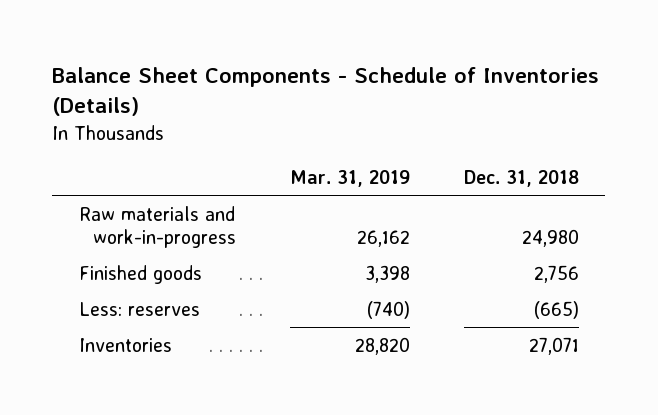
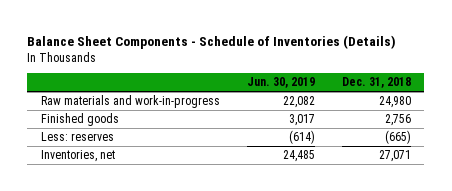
- | Mar. 31, 2019 | Dec. 31, 2018
+ | Jun. 30, 2019 | Dec. 31, 2018
- Inventories | 28,820 | 27,071
+ Inventories, net | 24,485 | 27,071

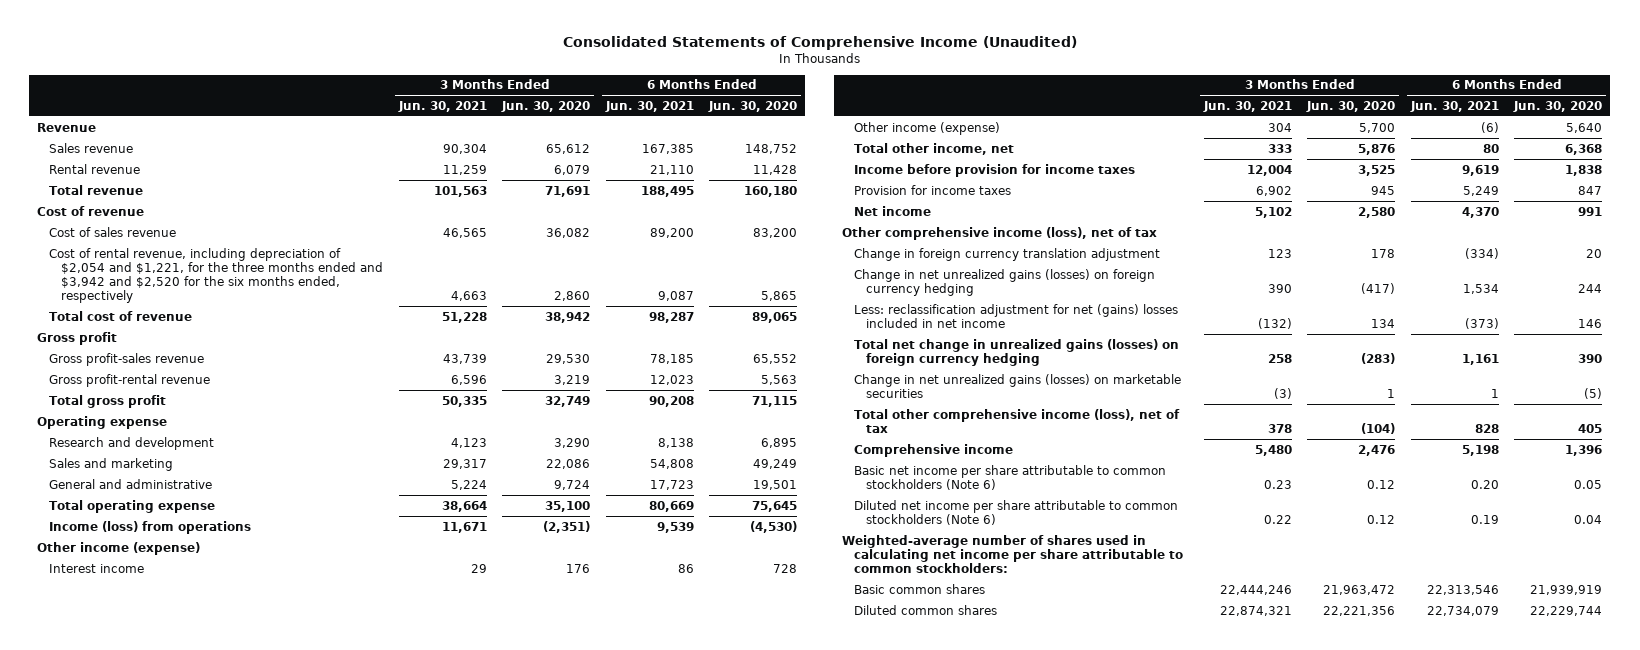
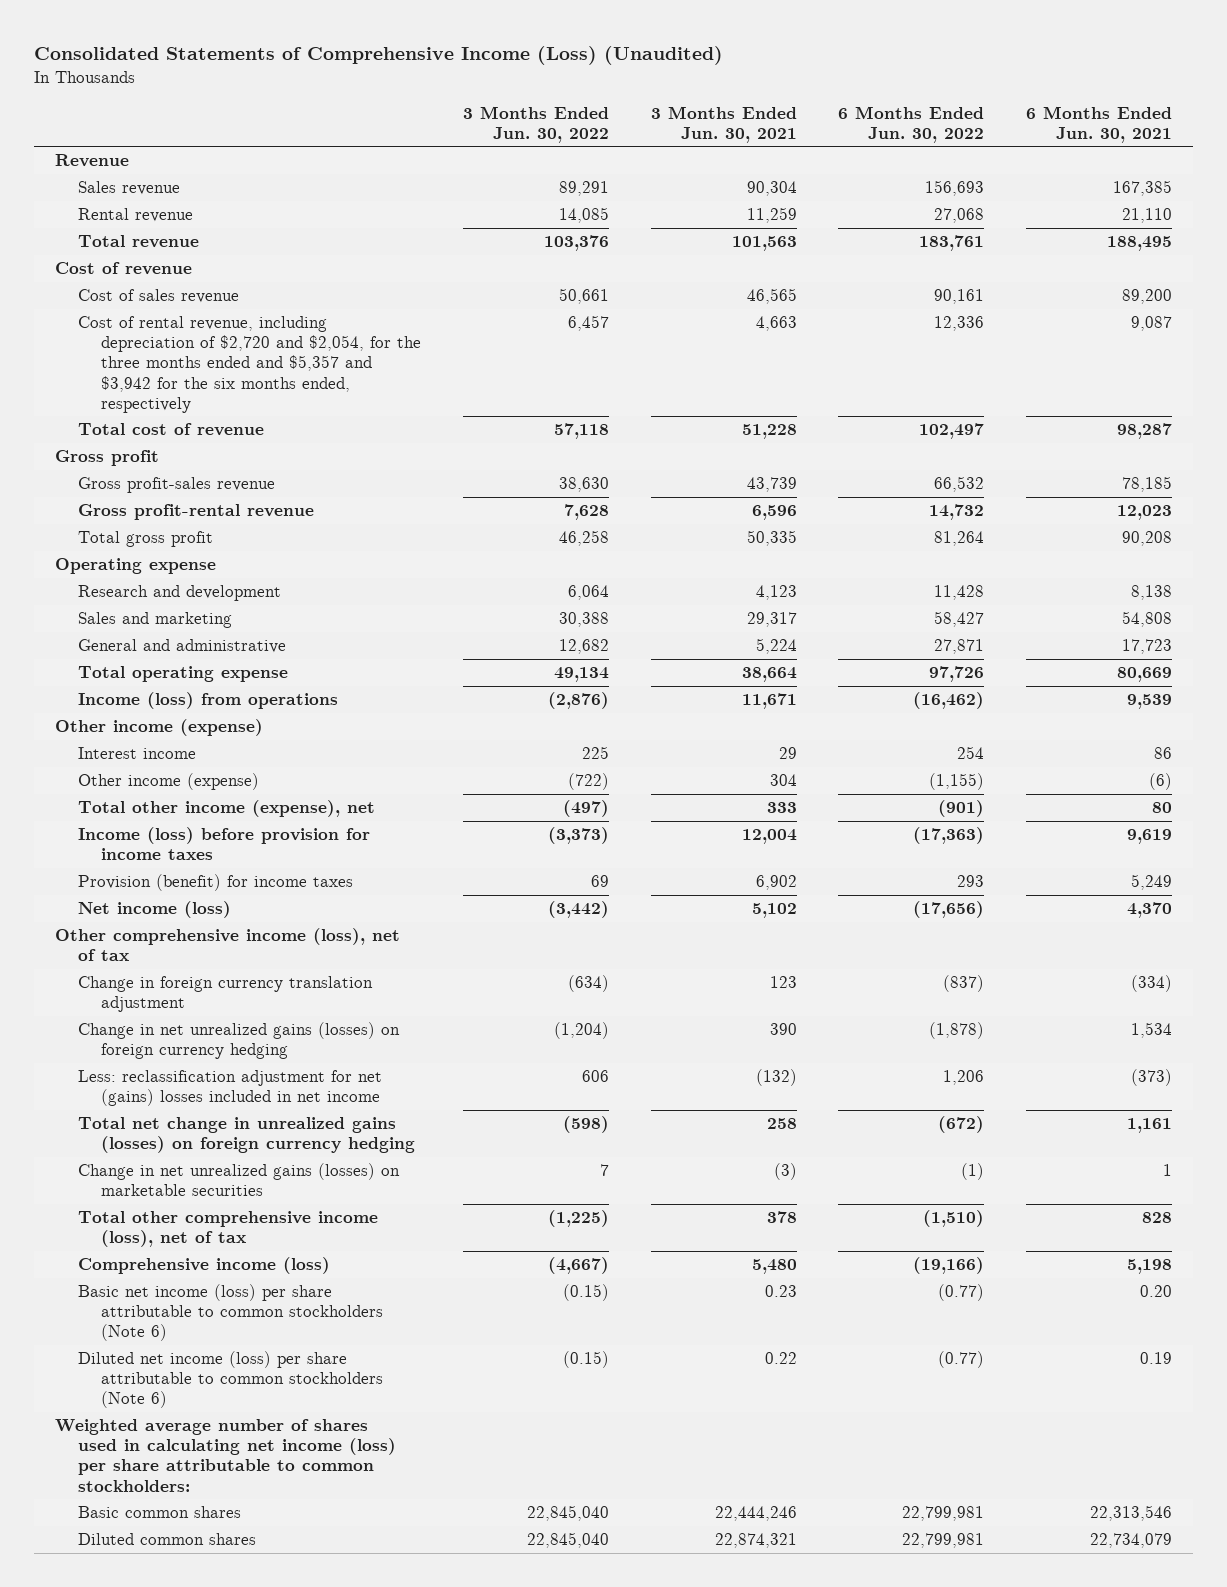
- Consolidated Statements of Comprehensive Income (Unaudited)
+ Consolidated Statements of Comprehensive Income (Loss) (Unaudited)
- | 3 Months Ended Jun. 30, 2021 | 3 Months Ended Jun. 30, 2020 | 6 Months Ended Jun. 30, 2021 | 6 Months Ended Jun. 30, 2020
+ | 3 Months Ended Jun. 30, 2022 | 3 Months Ended Jun. 30, 2021 | 6 Months Ended Jun. 30, 2022 | 6 Months Ended Jun. 30, 2021
- Cost of rental revenue, including depreciation of $2,054 and $1,221, for the three months ended and $3,942 and $2,520 for the six months ended, respectively | 4,663 | 2,860 | 9,087 | 5,865
+ Cost of rental revenue, including depreciation of $2,720 and $2,054, for the three months ended and $5,357 and $3,942 for the six months ended, respectively | 6,457 | 4,663 | 12,336 | 9,087
- Total other income, net | 333 | 5,876 | 80 | 6,368
- Income before provision for income taxes | 12,004 | 3,525 | 9,619 | 1,838
- Provision for income taxes | 6,902 | 945 | 5,249 | 847
- Net income | 5,102 | 2,580 | 4,370 | 991
+ Total other income (expense), net | (497) | 333 | (901) | 80
+ Income (loss) before provision for income taxes | (3,373) | 12,004 | (17,363) | 9,619
+ Provision (benefit) for income taxes | 69 | 6,902 | 293 | 5,249
+ Net income (loss) | (3,442) | 5,102 | (17,656) | 4,370
- Comprehensive income | 5,480 | 2,476 | 5,198 | 1,396
- Basic net income per share attributable to common stockholders (Note 6) | 0.23 | 0.12 | 0.20 | 0.05
- Diluted net income per share attributable to common stockholders (Note 6) | 0.22 | 0.12 | 0.19 | 0.04
- Weighted-average number of shares used in calculating net income per share attributable to common stockholders:
+ Comprehensive income (loss) | (4,667) | 5,480 | (19,166) | 5,198
+ Basic net income (loss) per share attributable to common stockholders (Note 6) | (0.15) | 0.23 | (0.77) | 0.20
+ Diluted net income (loss) per share attributable to common stockholders (Note 6) | (0.15) | 0.22 | (0.77) | 0.19
+ Weighted average number of shares used in calculating net income (loss) per share attributable to common stockholders:

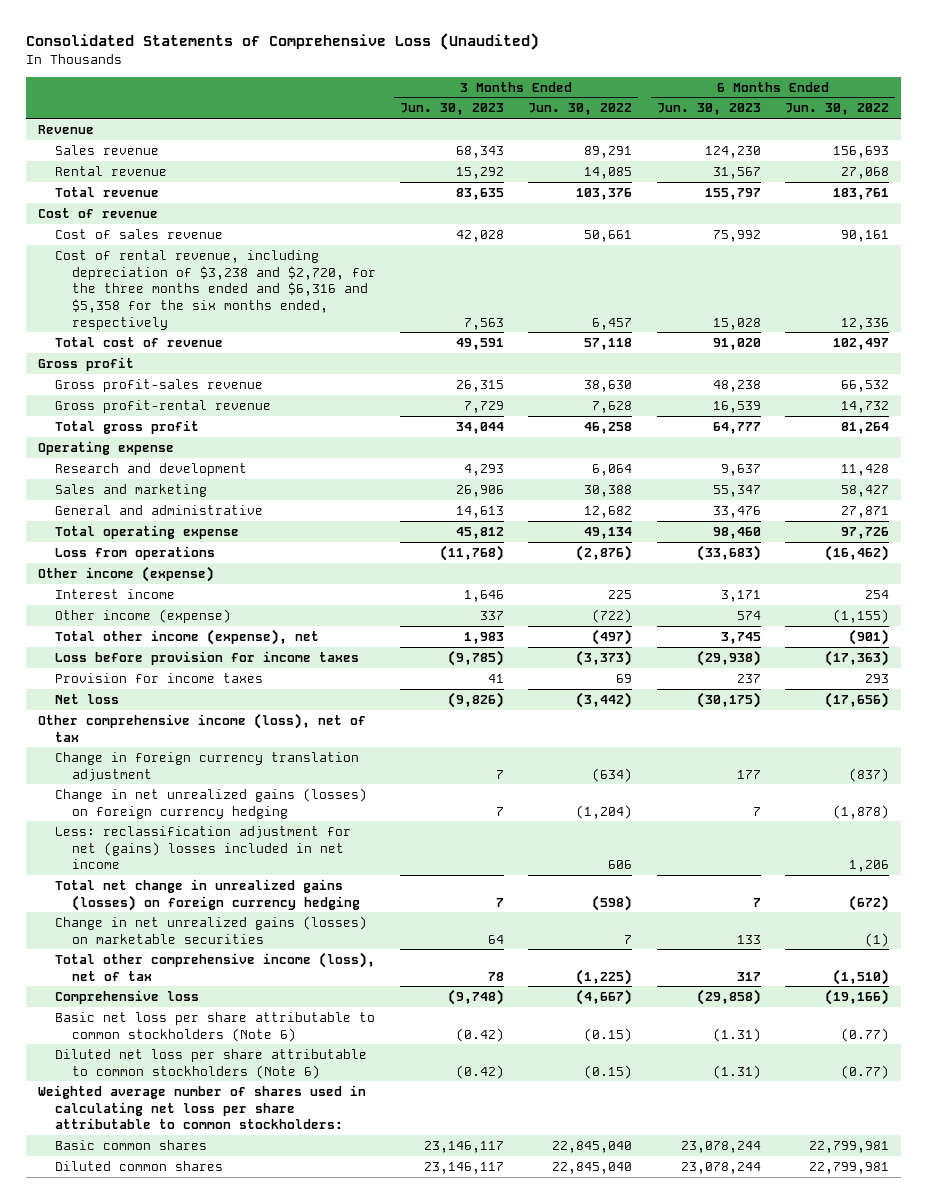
- Consolidated Statements of Comprehensive Income (Loss) (Unaudited)
+ Consolidated Statements of Comprehensive Loss (Unaudited)
- | 3 Months Ended Jun. 30, 2022 | 3 Months Ended Jun. 30, 2021 | 6 Months Ended Jun. 30, 2022 | 6 Months Ended Jun. 30, 2021
+ | 3 Months Ended Jun. 30, 2023 | 3 Months Ended Jun. 30, 2022 | 6 Months Ended Jun. 30, 2023 | 6 Months Ended Jun. 30, 2022
- Cost of rental revenue, including depreciation of $2,720 and $2,054, for the three months ended and $5,357 and $3,942 for the six months ended, respectively | 6,457 | 4,663 | 12,336 | 9,087
+ Cost of rental revenue, including depreciation of $3,238 and $2,720, for the three months ended and $6,316 and $5,358 for the six months ended, respectively | 7,563 | 6,457 | 15,028 | 12,336
- Income (loss) from operations | (2,876) | 11,671 | (16,462) | 9,539
+ Loss from operations | (11,768) | (2,876) | (33,683) | (16,462)
- Income (loss) before provision for income taxes | (3,373) | 12,004 | (17,363) | 9,619
- Provision (benefit) for income taxes | 69 | 6,902 | 293 | 5,249
- Net income (loss) | (3,442) | 5,102 | (17,656) | 4,370
+ Loss before provision for income taxes | (9,785) | (3,373) | (29,938) | (17,363)
+ Provision for income taxes | 41 | 69 | 237 | 293
+ Net loss | (9,826) | (3,442) | (30,175) | (17,656)
- Comprehensive income (loss) | (4,667) | 5,480 | (19,166) | 5,198
- Basic net income (loss) per share attributable to common stockholders (Note 6) | (0.15) | 0.23 | (0.77) | 0.20
- Diluted net income (loss) per share attributable to common stockholders (Note 6) | (0.15) | 0.22 | (0.77) | 0.19
- Weighted average number of shares used in calculating net income (loss) per share attributable to common stockholders:
+ Comprehensive loss | (9,748) | (4,667) | (29,858) | (19,166)
+ Basic net loss per share attributable to common stockholders (Note 6) | (0.42) | (0.15) | (1.31) | (0.77)
+ Diluted net loss per share attributable to common stockholders (Note 6) | (0.42) | (0.15) | (1.31) | (0.77)
+ Weighted average number of shares used in calculating net loss per share attributable to common stockholders:

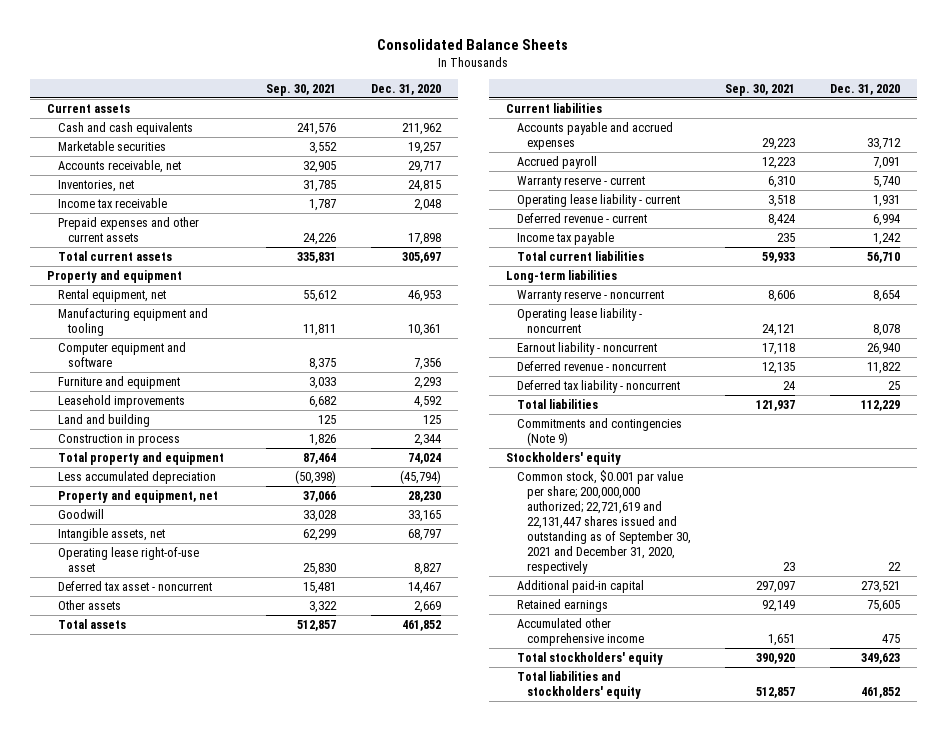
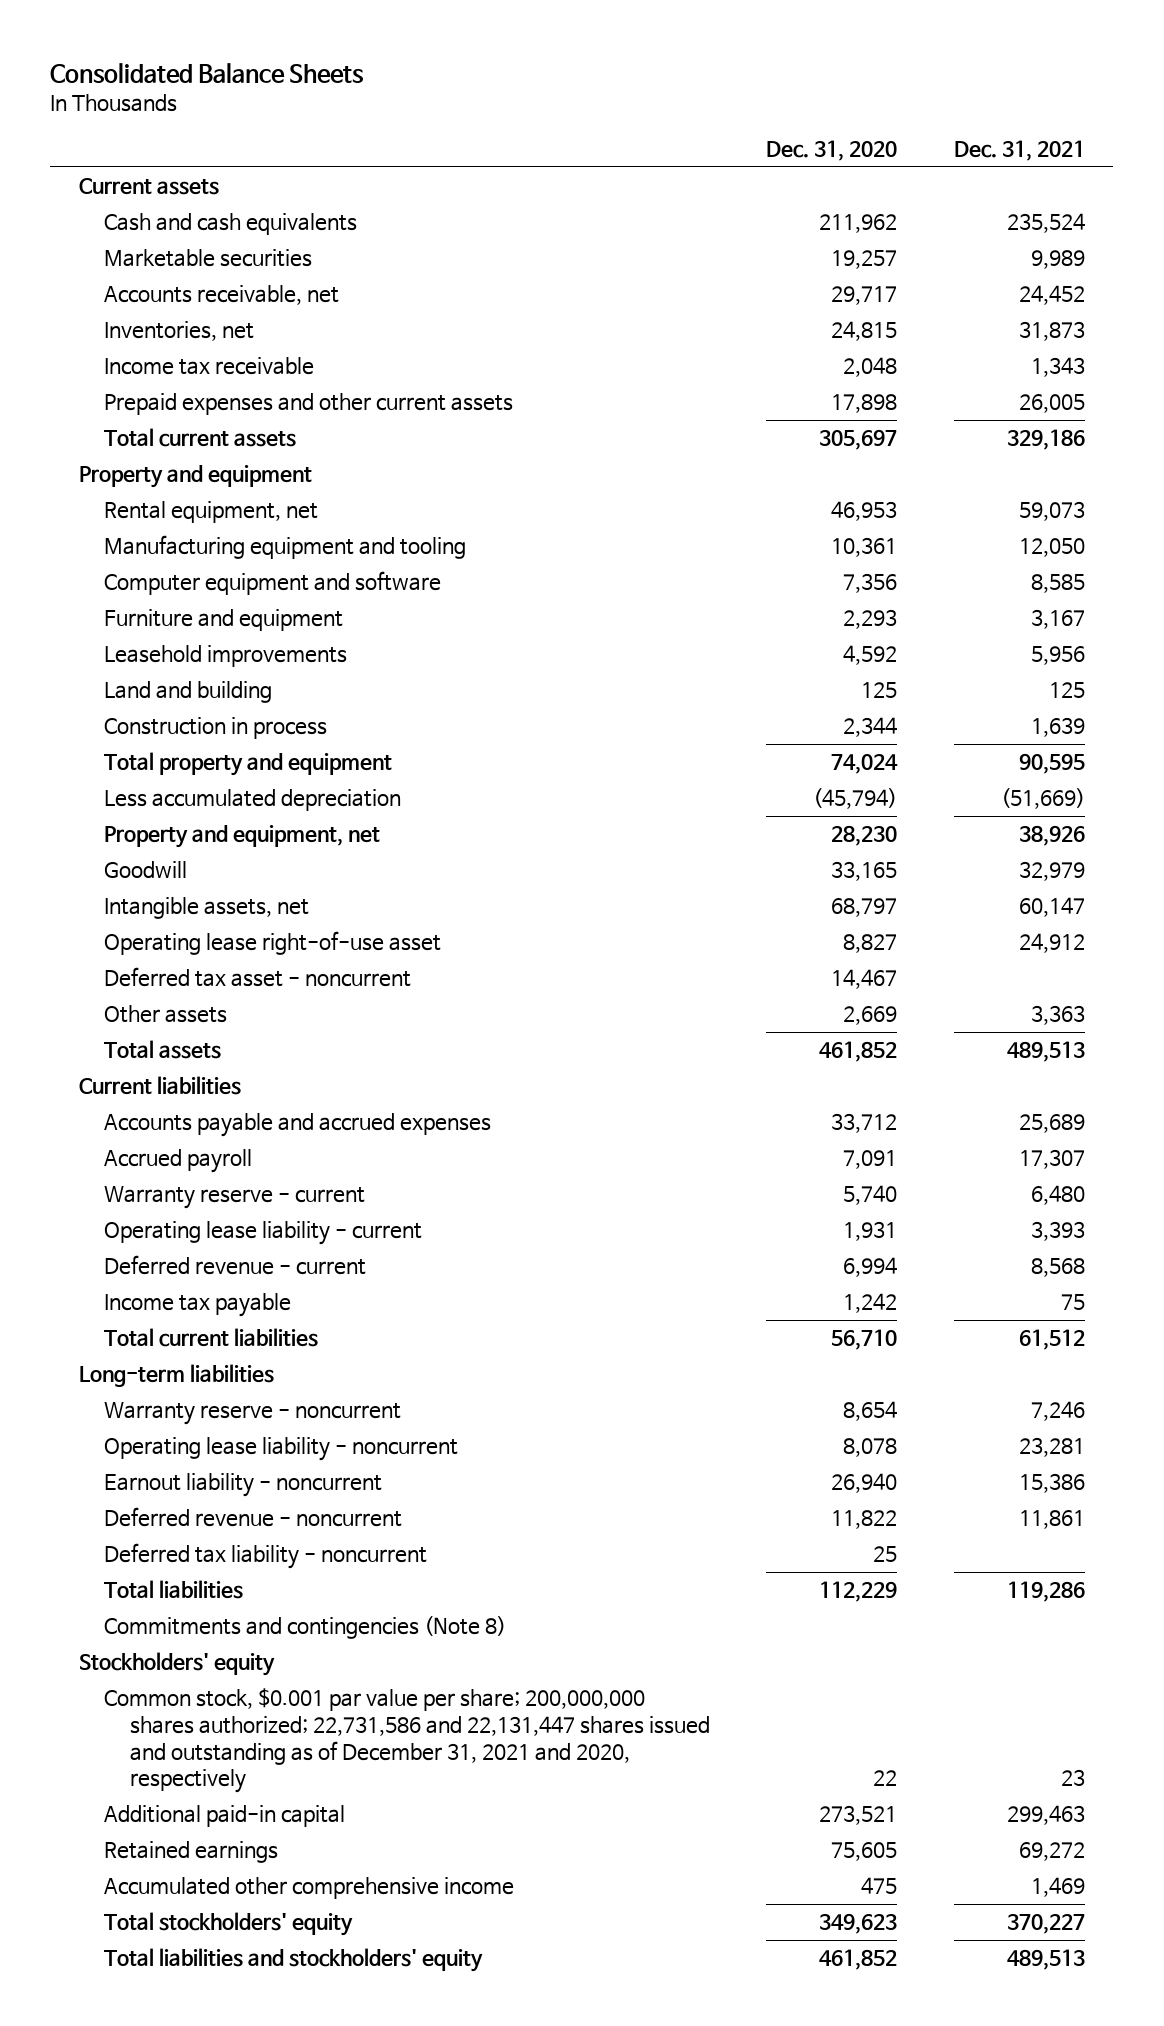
- | Sep. 30, 2021 | Dec. 31, 2020
+ | Dec. 31, 2020 | Dec. 31, 2021
- Commitments and contingencies (Note 9)
+ Commitments and contingencies (Note 8)
- Common stock, $0.001 par value per share; 200,000,000 authorized; 22,721,619 and 22,131,447 shares issued and outstanding as of September 30, 2021 and December 31, 2020, respectively | 23 | 22
+ Common stock, $0.001 par value per share; 200,000,000 shares authorized; 22,731,586 and 22,131,447 shares issued and outstanding as of December 31, 2021 and 2020, respectively | 22 | 23

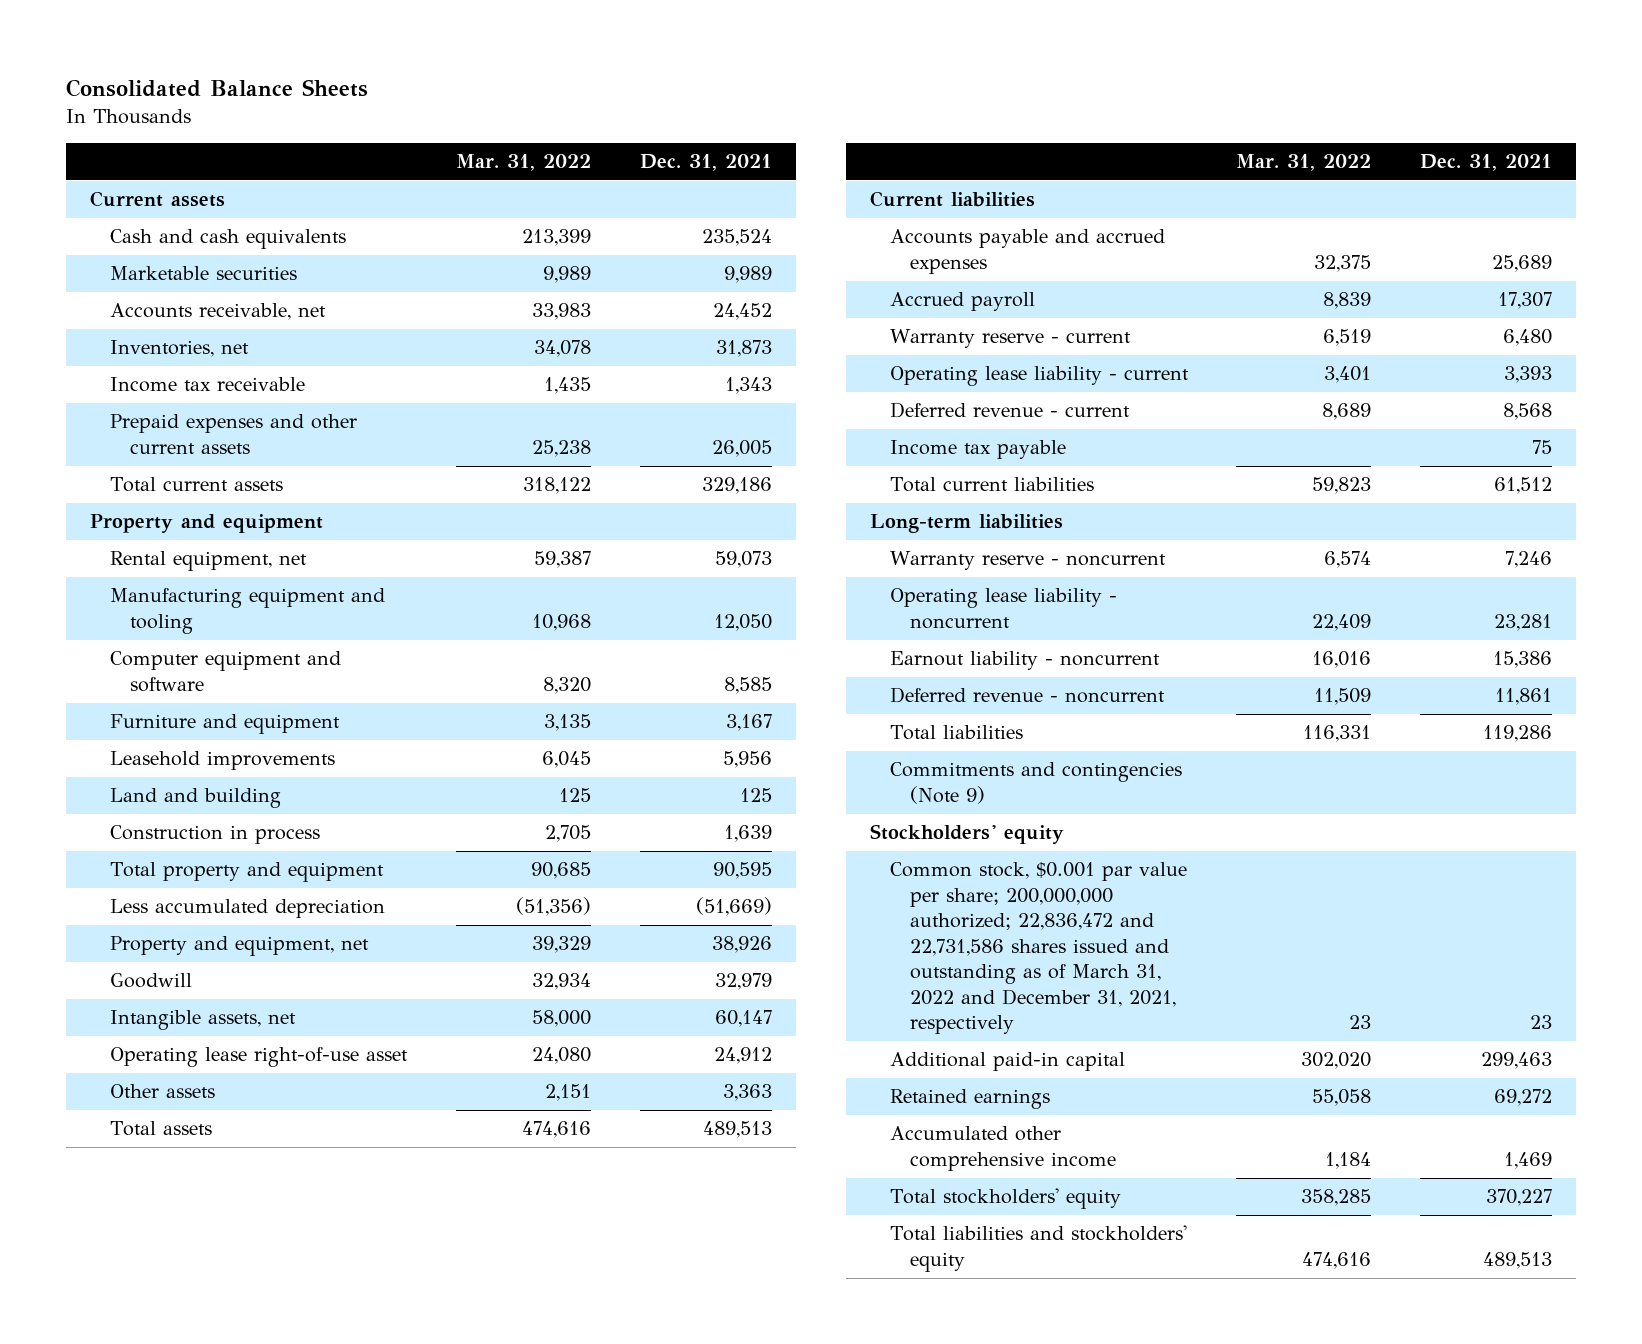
- | Dec. 31, 2020 | Dec. 31, 2021
+ | Mar. 31, 2022 | Dec. 31, 2021
- Deferred tax asset - noncurrent | 14,467 |
- Deferred tax liability - noncurrent | 25 |
- Commitments and contingencies (Note 8)
+ Commitments and contingencies (Note 9)
- Common stock, $0.001 par value per share; 200,000,000 shares authorized; 22,731,586 and 22,131,447 shares issued and outstanding as of December 31, 2021 and 2020, respectively | 22 | 23
+ Common stock, $0.001 par value per share; 200,000,000 authorized; 22,836,472 and 22,731,586 shares issued and outstanding as of March 31, 2022 and December 31, 2021, respectively | 23 | 23

